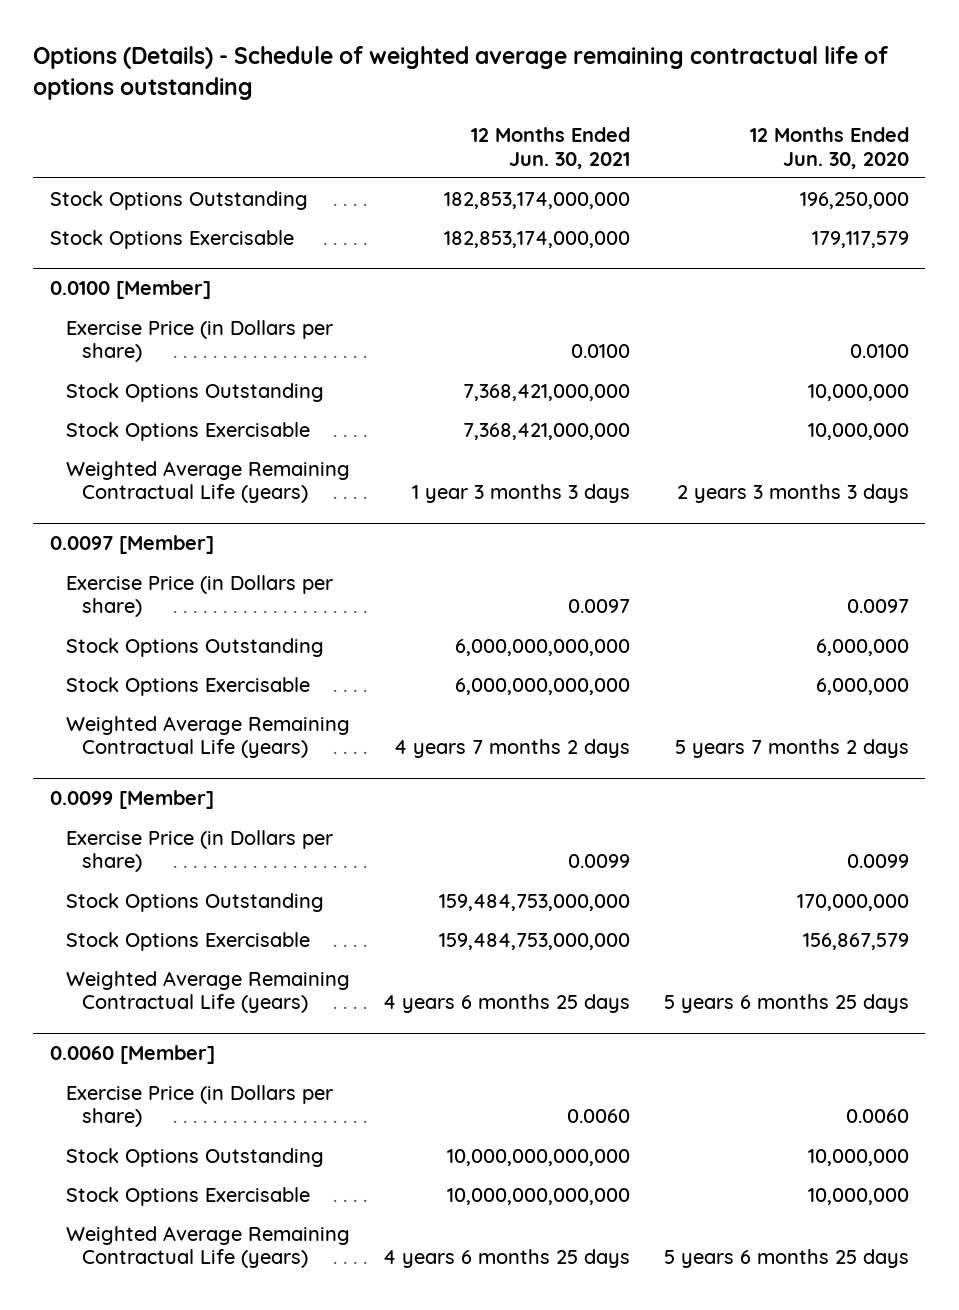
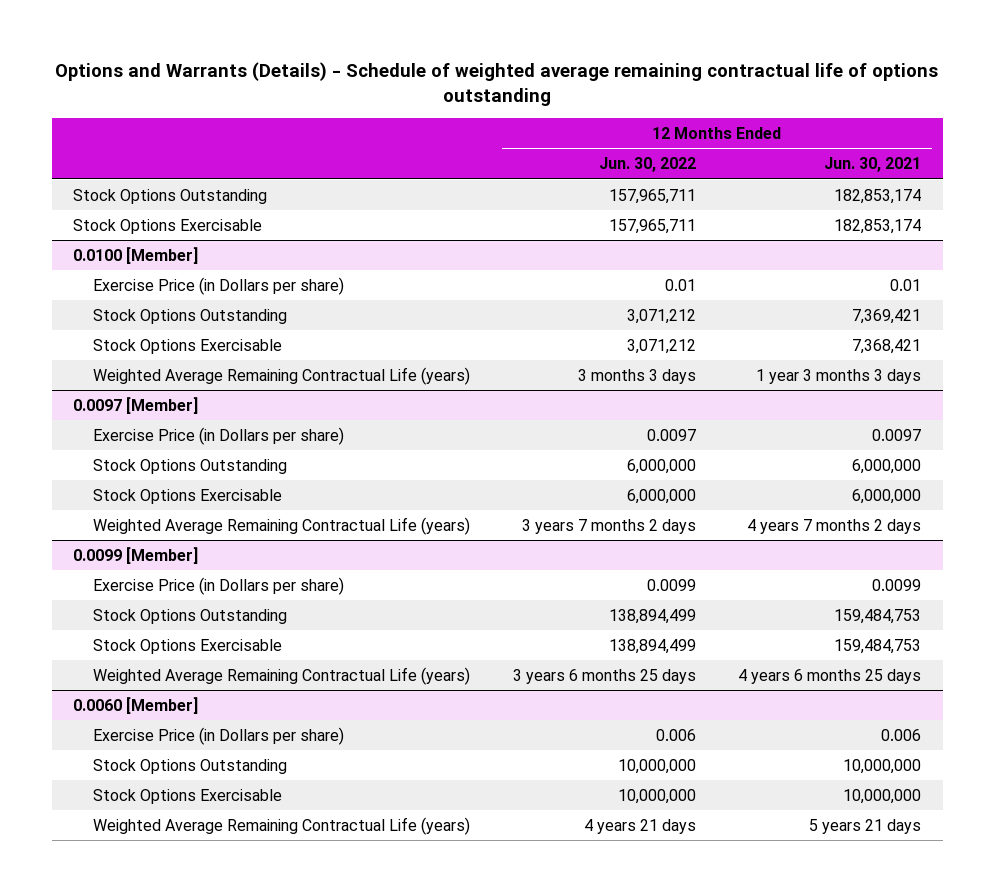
- Options (Details) - Schedule of weighted average remaining contractual life of options outstanding
+ Options and Warrants (Details) - Schedule of weighted average remaining contractual life of options outstanding
- | 12 Months Ended Jun. 30, 2021 | 12 Months Ended Jun. 30, 2020
+ | 12 Months Ended Jun. 30, 2022 | 12 Months Ended Jun. 30, 2021
- Stock Options Outstanding | 182,853,174,000,000 | 196,250,000
- Stock Options Exercisable | 182,853,174,000,000 | 179,117,579
+ Stock Options Outstanding | 157,965,711 | 182,853,174
+ Stock Options Exercisable | 157,965,711 | 182,853,174
@ 0.0100 [Member]
- Exercise Price (in Dollars per share) | 0.0100 | 0.0100
- Stock Options Outstanding | 7,368,421,000,000 | 10,000,000
- Stock Options Exercisable | 7,368,421,000,000 | 10,000,000
+ Exercise Price (in Dollars per share) | 0.01 | 0.01
+ Stock Options Outstanding | 3,071,212 | 7,369,421
+ Stock Options Exercisable | 3,071,212 | 7,368,421
@ 0.0097 [Member]
- Stock Options Outstanding | 6,000,000,000,000 | 6,000,000
- Stock Options Exercisable | 6,000,000,000,000 | 6,000,000
+ Stock Options Outstanding | 6,000,000 | 6,000,000
+ Stock Options Exercisable | 6,000,000 | 6,000,000
@ 0.0099 [Member]
- Stock Options Outstanding | 159,484,753,000,000 | 170,000,000
- Stock Options Exercisable | 159,484,753,000,000 | 156,867,579
+ Stock Options Outstanding | 138,894,499 | 159,484,753
+ Stock Options Exercisable | 138,894,499 | 159,484,753
@ 0.0060 [Member]
- Exercise Price (in Dollars per share) | 0.0060 | 0.0060
- Stock Options Outstanding | 10,000,000,000,000 | 10,000,000
- Stock Options Exercisable | 10,000,000,000,000 | 10,000,000
- Weighted Average Remaining Contractual Life (years) | 4 years 6 months 25 days | 5 years 6 months 25 days
+ Exercise Price (in Dollars per share) | 0.006 | 0.006
+ Stock Options Outstanding | 10,000,000 | 10,000,000
+ Stock Options Exercisable | 10,000,000 | 10,000,000
+ Weighted Average Remaining Contractual Life (years) | 4 years 21 days | 5 years 21 days

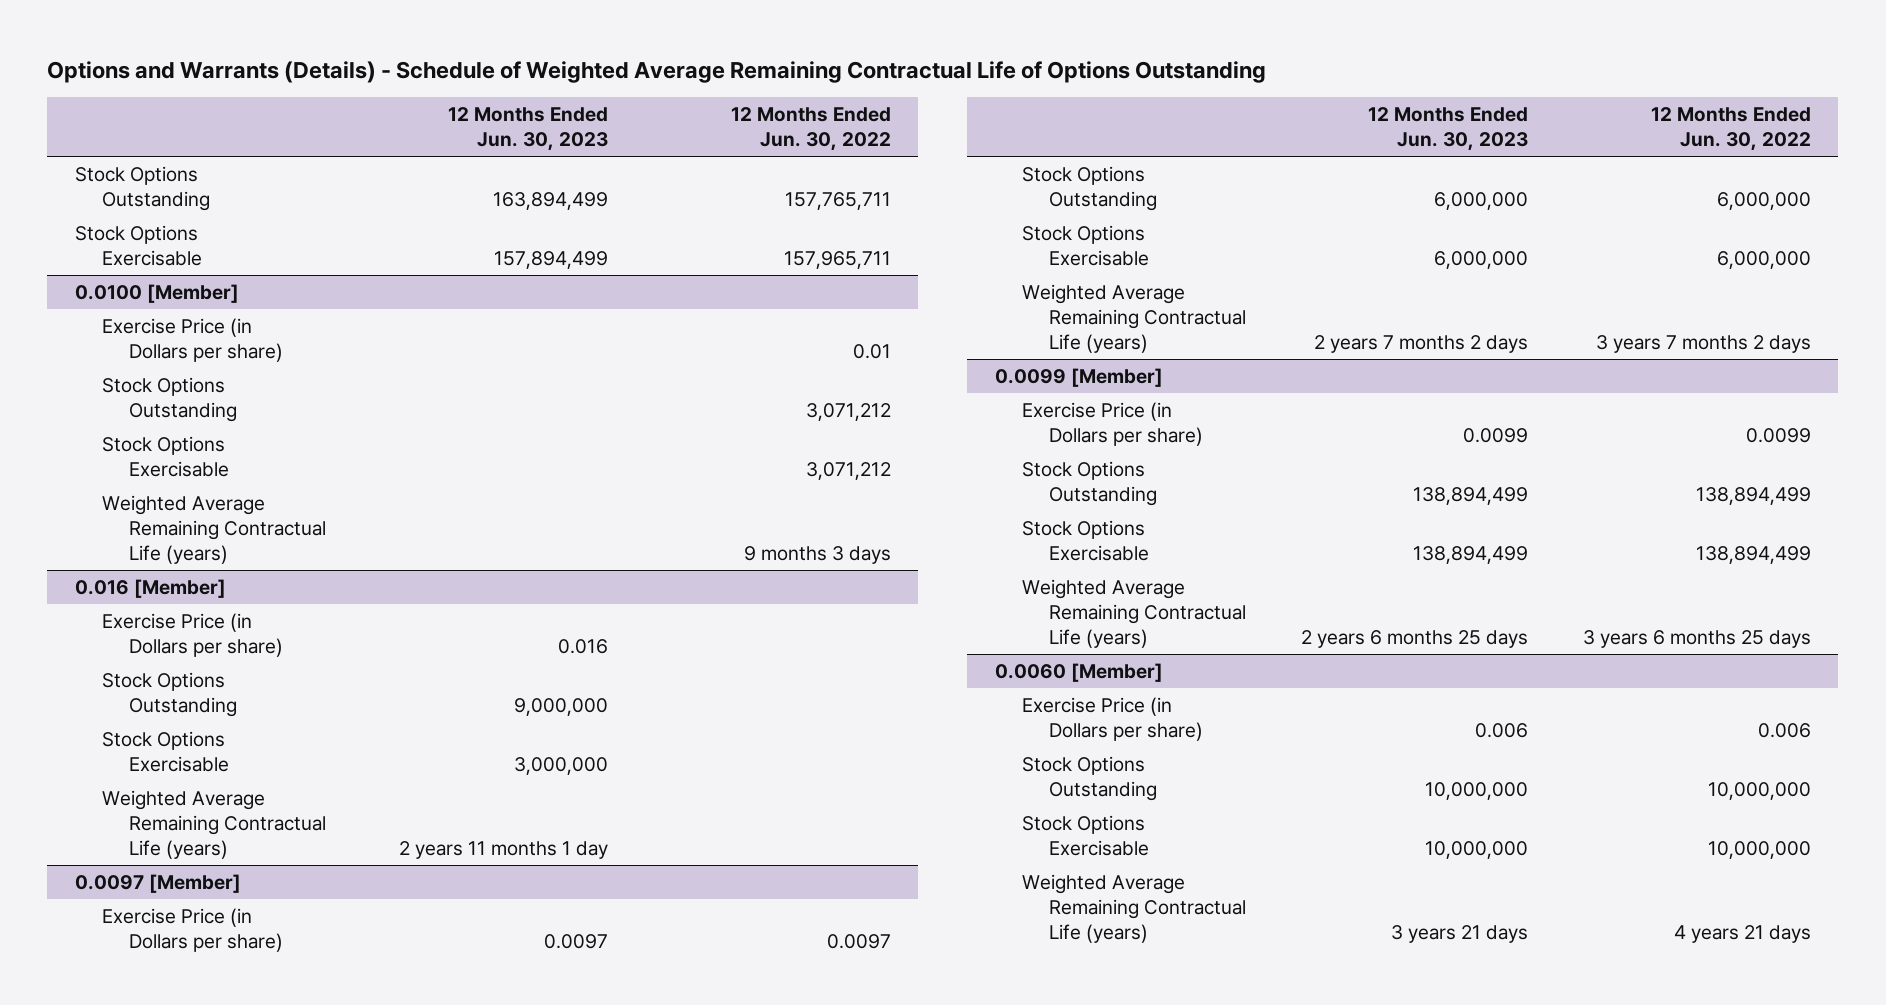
- Options and Warrants (Details) - Schedule of weighted average remaining contractual life of options outstanding
+ Options and Warrants (Details) - Schedule of Weighted Average Remaining Contractual Life of Options Outstanding
- | 12 Months Ended Jun. 30, 2022 | 12 Months Ended Jun. 30, 2021
+ | 12 Months Ended Jun. 30, 2023 | 12 Months Ended Jun. 30, 2022
- Stock Options Outstanding | 157,965,711 | 182,853,174
+ Stock Options Outstanding | 163,894,499 | 157,765,711
@ 0.0100 [Member]
- Weighted Average Remaining Contractual Life (years) | 3 months 3 days | 1 year 3 months 3 days
+ Weighted Average Remaining Contractual Life (years) | | 9 months 3 days
+ 0.016 [Member]
+ Exercise Price (in Dollars per share) | 0.016 |
+ Stock Options Outstanding | 9,000,000 |
+ Stock Options Exercisable | 3,000,000 |
+ Weighted Average Remaining Contractual Life (years) | 2 years 11 months 1 day |

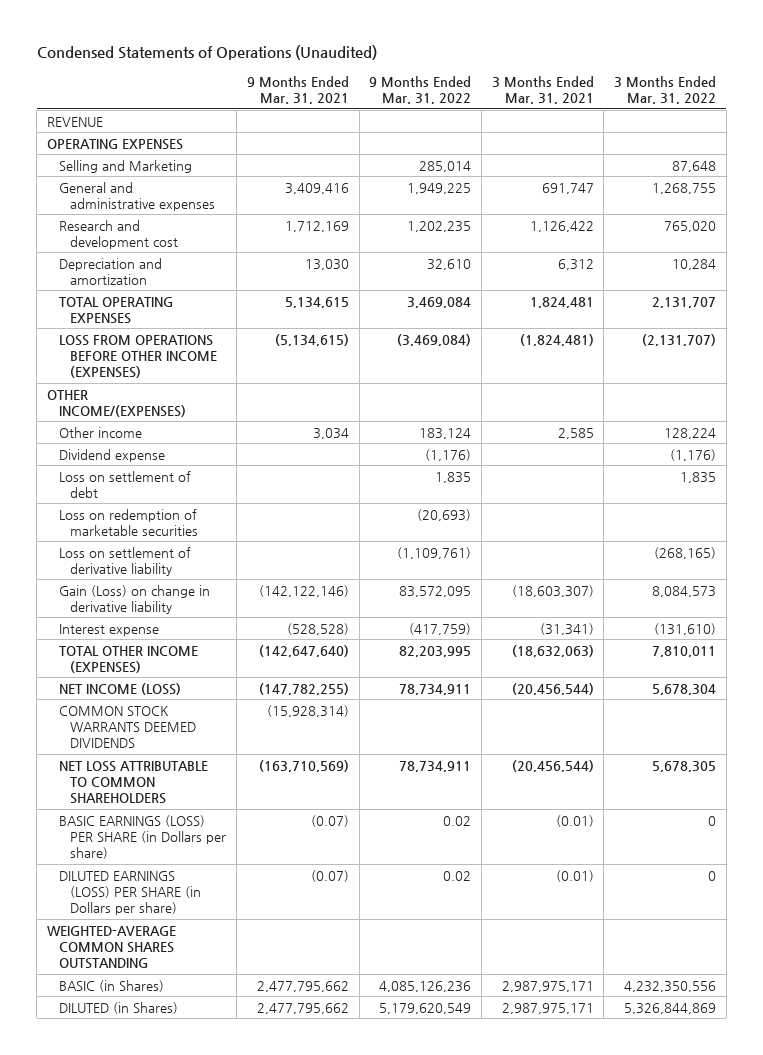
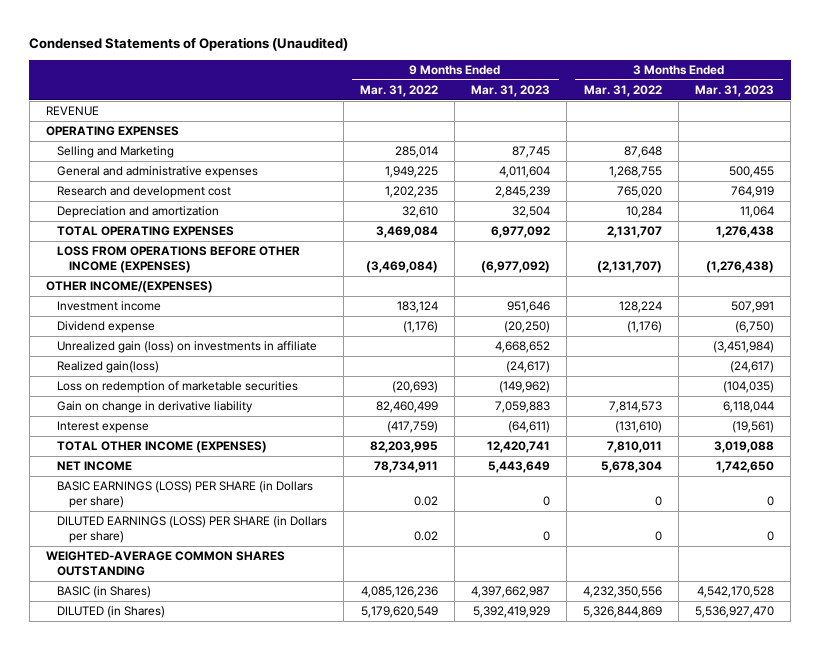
- | 9 Months Ended Mar. 31, 2021 | 9 Months Ended Mar. 31, 2022 | 3 Months Ended Mar. 31, 2021 | 3 Months Ended Mar. 31, 2022
+ | 9 Months Ended Mar. 31, 2022 | 9 Months Ended Mar. 31, 2023 | 3 Months Ended Mar. 31, 2022 | 3 Months Ended Mar. 31, 2023
- Other income | 3,034 | 183,124 | 2,585 | 128,224
+ Investment income | 183,124 | 951,646 | 128,224 | 507,991
- Loss on settlement of debt | | 1,835 | | 1,835
+ Unrealized gain (loss) on investments in affiliate | | 4,668,652 | | (3,451,984)
+ Realized gain(loss) | | (24,617) | | (24,617)
- Loss on settlement of derivative liability | | (1,109,761) | | (268,165)
- Gain (Loss) on change in derivative liability | (142,122,146) | 83,572,095 | (18,603,307) | 8,084,573
+ Gain on change in derivative liability | 82,460,499 | 7,059,883 | 7,814,573 | 6,118,044
- NET INCOME (LOSS) | (147,782,255) | 78,734,911 | (20,456,544) | 5,678,304
- COMMON STOCK WARRANTS DEEMED DIVIDENDS | (15,928,314) | | |
- NET LOSS ATTRIBUTABLE TO COMMON SHAREHOLDERS | (163,710,569) | 78,734,911 | (20,456,544) | 5,678,305
+ NET INCOME | 78,734,911 | 5,443,649 | 5,678,304 | 1,742,650

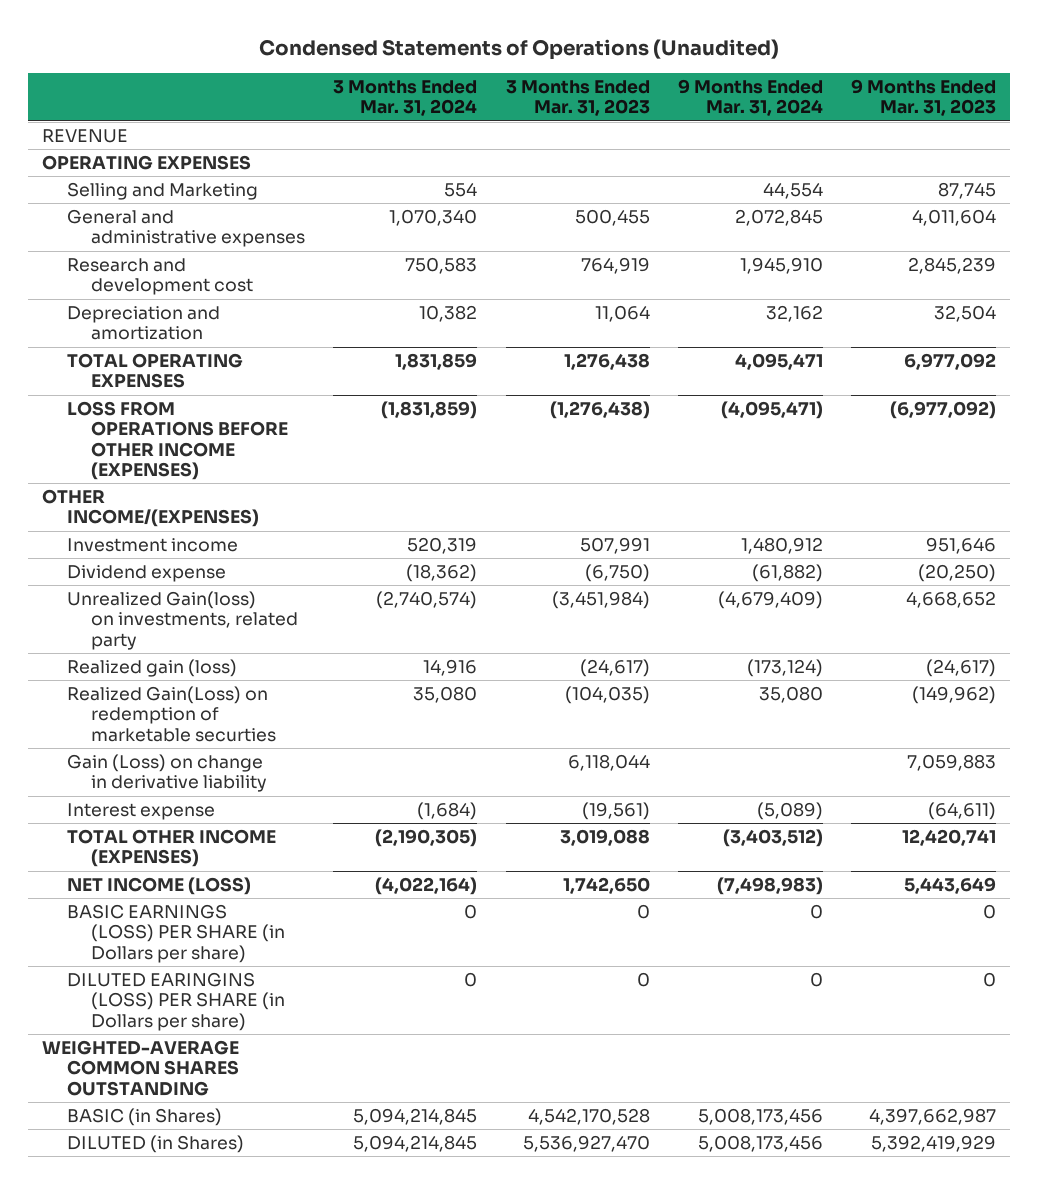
- | 9 Months Ended Mar. 31, 2022 | 9 Months Ended Mar. 31, 2023 | 3 Months Ended Mar. 31, 2022 | 3 Months Ended Mar. 31, 2023
+ | 3 Months Ended Mar. 31, 2024 | 3 Months Ended Mar. 31, 2023 | 9 Months Ended Mar. 31, 2024 | 9 Months Ended Mar. 31, 2023
- Unrealized gain (loss) on investments in affiliate | | 4,668,652 | | (3,451,984)
- Realized gain(loss) | | (24,617) | | (24,617)
- Loss on redemption of marketable securities | (20,693) | (149,962) | | (104,035)
- Gain on change in derivative liability | 82,460,499 | 7,059,883 | 7,814,573 | 6,118,044
+ Unrealized Gain(loss) on investments, related party | (2,740,574) | (3,451,984) | (4,679,409) | 4,668,652
+ Realized gain (loss) | 14,916 | (24,617) | (173,124) | (24,617)
+ Realized Gain(Loss) on redemption of marketable securties | 35,080 | (104,035) | 35,080 | (149,962)
+ Gain (Loss) on change in derivative liability | | 6,118,044 | | 7,059,883
- NET INCOME | 78,734,911 | 5,443,649 | 5,678,304 | 1,742,650
+ NET INCOME (LOSS) | (4,022,164) | 1,742,650 | (7,498,983) | 5,443,649
- DILUTED EARNINGS (LOSS) PER SHARE (in Dollars per share) | 0.02 | 0 | 0 | 0
+ DILUTED EARINGINS (LOSS) PER SHARE (in Dollars per share) | 0 | 0 | 0 | 0

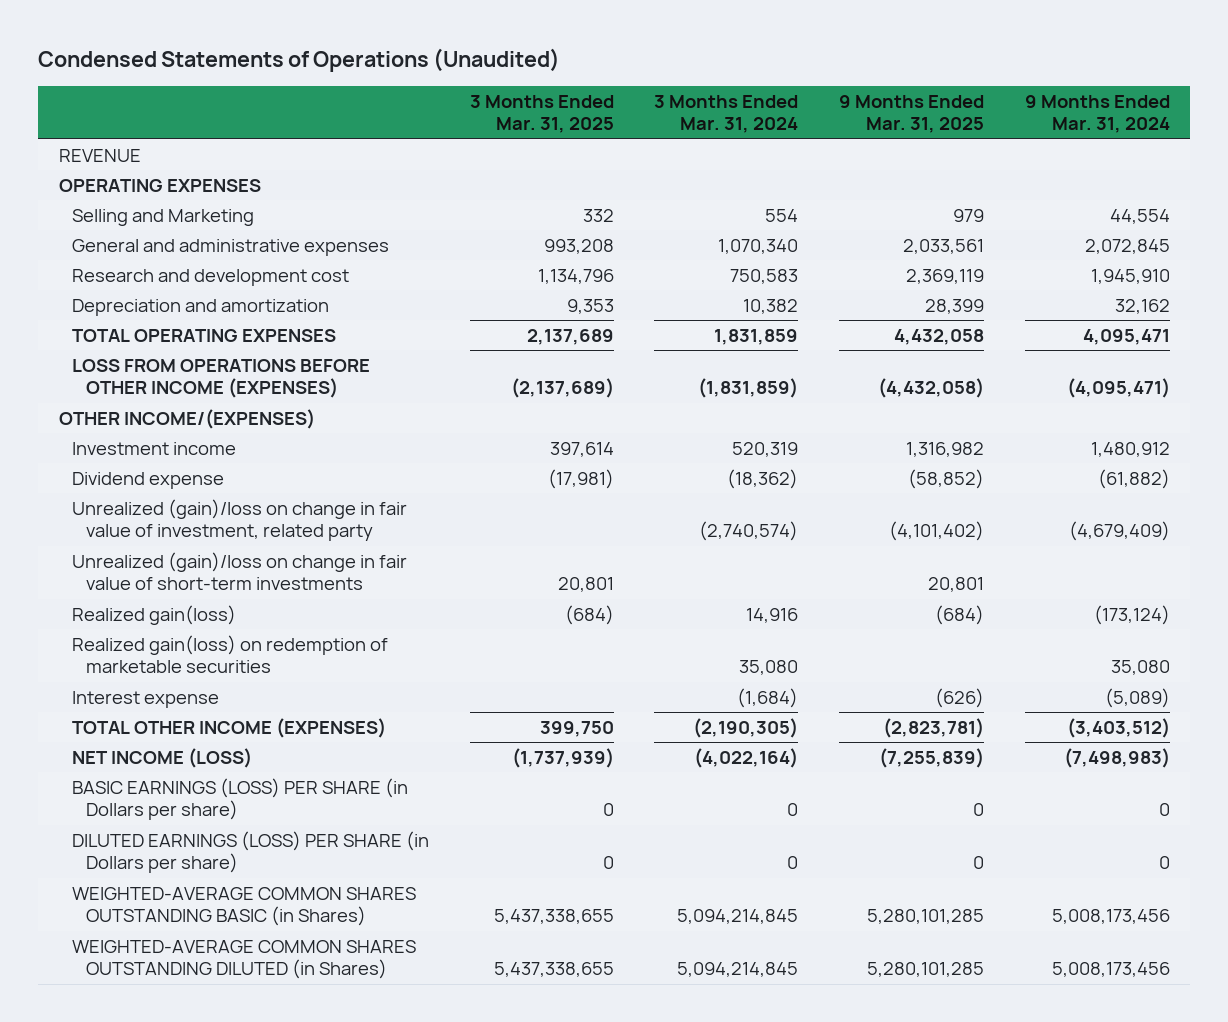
- | 3 Months Ended Mar. 31, 2024 | 3 Months Ended Mar. 31, 2023 | 9 Months Ended Mar. 31, 2024 | 9 Months Ended Mar. 31, 2023
+ | 3 Months Ended Mar. 31, 2025 | 3 Months Ended Mar. 31, 2024 | 9 Months Ended Mar. 31, 2025 | 9 Months Ended Mar. 31, 2024
- Unrealized Gain(loss) on investments, related party | (2,740,574) | (3,451,984) | (4,679,409) | 4,668,652
- Realized gain (loss) | 14,916 | (24,617) | (173,124) | (24,617)
- Realized Gain(Loss) on redemption of marketable securties | 35,080 | (104,035) | 35,080 | (149,962)
- Gain (Loss) on change in derivative liability | | 6,118,044 | | 7,059,883
+ Unrealized (gain)/loss on change in fair value of investment, related party | | (2,740,574) | (4,101,402) | (4,679,409)
+ Unrealized (gain)/loss on change in fair value of short-term investments | 20,801 | | 20,801 |
+ Realized gain(loss) | (684) | 14,916 | (684) | (173,124)
+ Realized gain(loss) on redemption of marketable securities | | 35,080 | | 35,080
- DILUTED EARINGINS (LOSS) PER SHARE (in Dollars per share) | 0 | 0 | 0 | 0
- WEIGHTED-AVERAGE COMMON SHARES OUTSTANDING
- BASIC (in Shares) | 5,094,214,845 | 4,542,170,528 | 5,008,173,456 | 4,397,662,987
- DILUTED (in Shares) | 5,094,214,845 | 5,536,927,470 | 5,008,173,456 | 5,392,419,929
+ DILUTED EARNINGS (LOSS) PER SHARE (in Dollars per share) | 0 | 0 | 0 | 0
+ WEIGHTED-AVERAGE COMMON SHARES OUTSTANDING BASIC (in Shares) | 5,437,338,655 | 5,094,214,845 | 5,280,101,285 | 5,008,173,456
+ WEIGHTED-AVERAGE COMMON SHARES OUTSTANDING DILUTED (in Shares) | 5,437,338,655 | 5,094,214,845 | 5,280,101,285 | 5,008,173,456

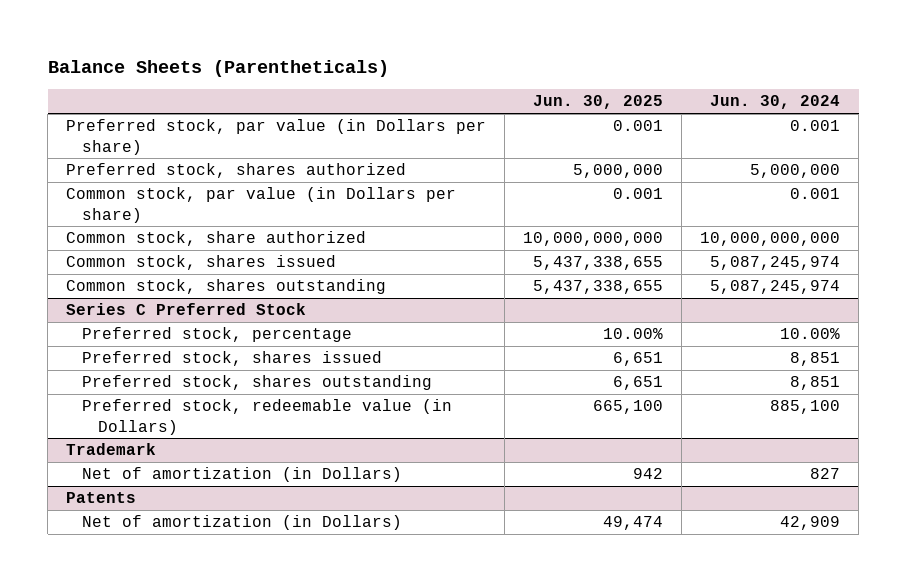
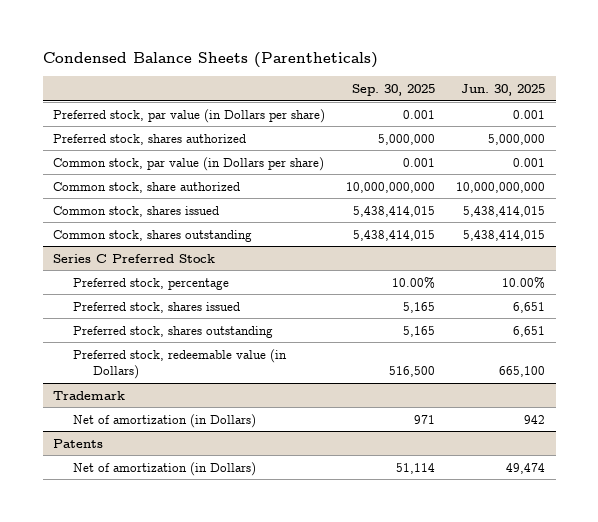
- Balance Sheets (Parentheticals)
+ Condensed Balance Sheets (Parentheticals)
- | Jun. 30, 2025 | Jun. 30, 2024
+ | Sep. 30, 2025 | Jun. 30, 2025
- Common stock, shares issued | 5,437,338,655 | 5,087,245,974
- Common stock, shares outstanding | 5,437,338,655 | 5,087,245,974
+ Common stock, shares issued | 5,438,414,015 | 5,438,414,015
+ Common stock, shares outstanding | 5,438,414,015 | 5,438,414,015

